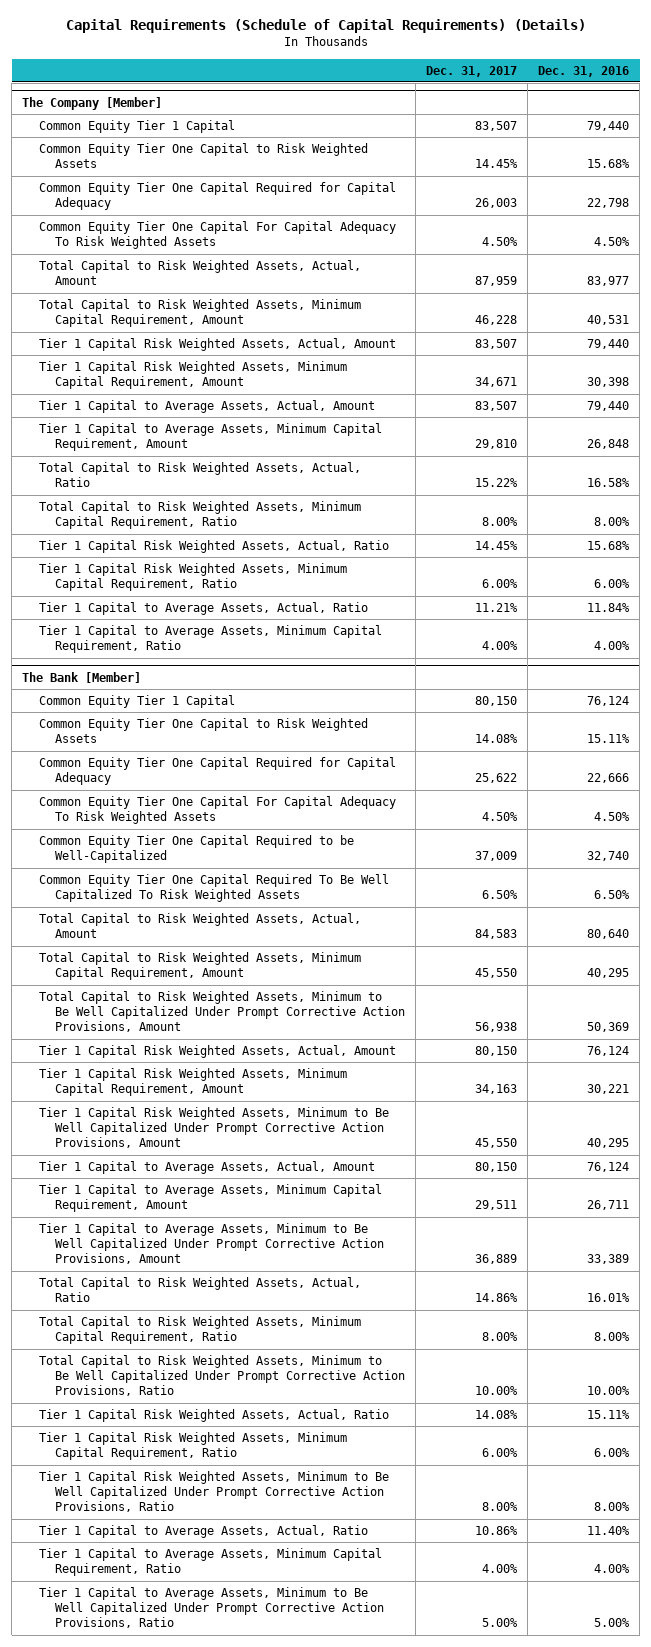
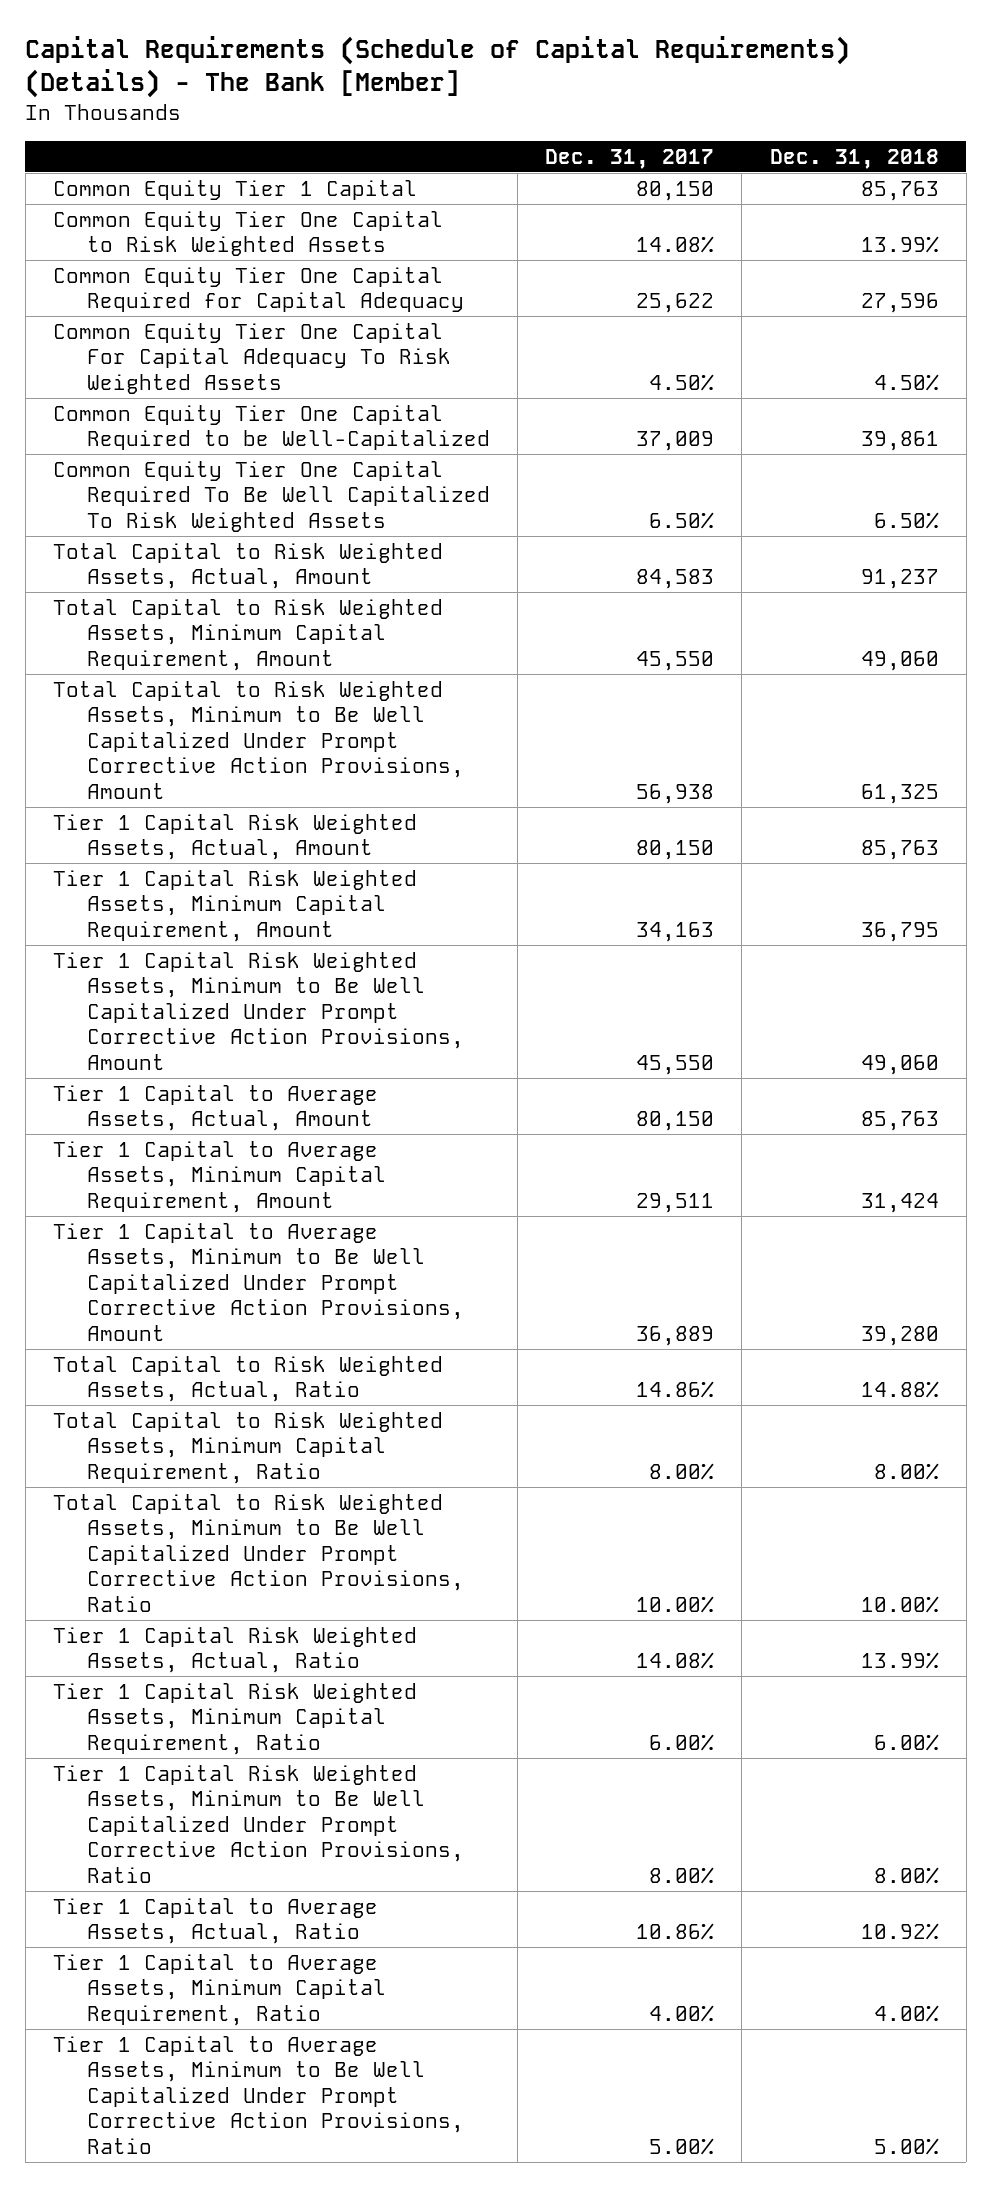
- Capital Requirements (Schedule of Capital Requirements) (Details)
+ Capital Requirements (Schedule of Capital Requirements) (Details) - The Bank [Member]
- | Dec. 31, 2017 | Dec. 31, 2016
+ | Dec. 31, 2017 | Dec. 31, 2018
- The Company [Member]
- Common Equity Tier 1 Capital | 83,507 | 79,440
- Common Equity Tier One Capital to Risk Weighted Assets | 14.45% | 15.68%
- Common Equity Tier One Capital Required for Capital Adequacy | 26,003 | 22,798
- Common Equity Tier One Capital For Capital Adequacy To Risk Weighted Assets | 4.50% | 4.50%
- Total Capital to Risk Weighted Assets, Actual, Amount | 87,959 | 83,977
- Total Capital to Risk Weighted Assets, Minimum Capital Requirement, Amount | 46,228 | 40,531
- Tier 1 Capital Risk Weighted Assets, Actual, Amount | 83,507 | 79,440
- Tier 1 Capital Risk Weighted Assets, Minimum Capital Requirement, Amount | 34,671 | 30,398
- Tier 1 Capital to Average Assets, Actual, Amount | 83,507 | 79,440
- Tier 1 Capital to Average Assets, Minimum Capital Requirement, Amount | 29,810 | 26,848
- Total Capital to Risk Weighted Assets, Actual, Ratio | 15.22% | 16.58%
- Total Capital to Risk Weighted Assets, Minimum Capital Requirement, Ratio | 8.00% | 8.00%
- Tier 1 Capital Risk Weighted Assets, Actual, Ratio | 14.45% | 15.68%
- Tier 1 Capital Risk Weighted Assets, Minimum Capital Requirement, Ratio | 6.00% | 6.00%
- Tier 1 Capital to Average Assets, Actual, Ratio | 11.21% | 11.84%
- Tier 1 Capital to Average Assets, Minimum Capital Requirement, Ratio | 4.00% | 4.00%
- The Bank [Member]

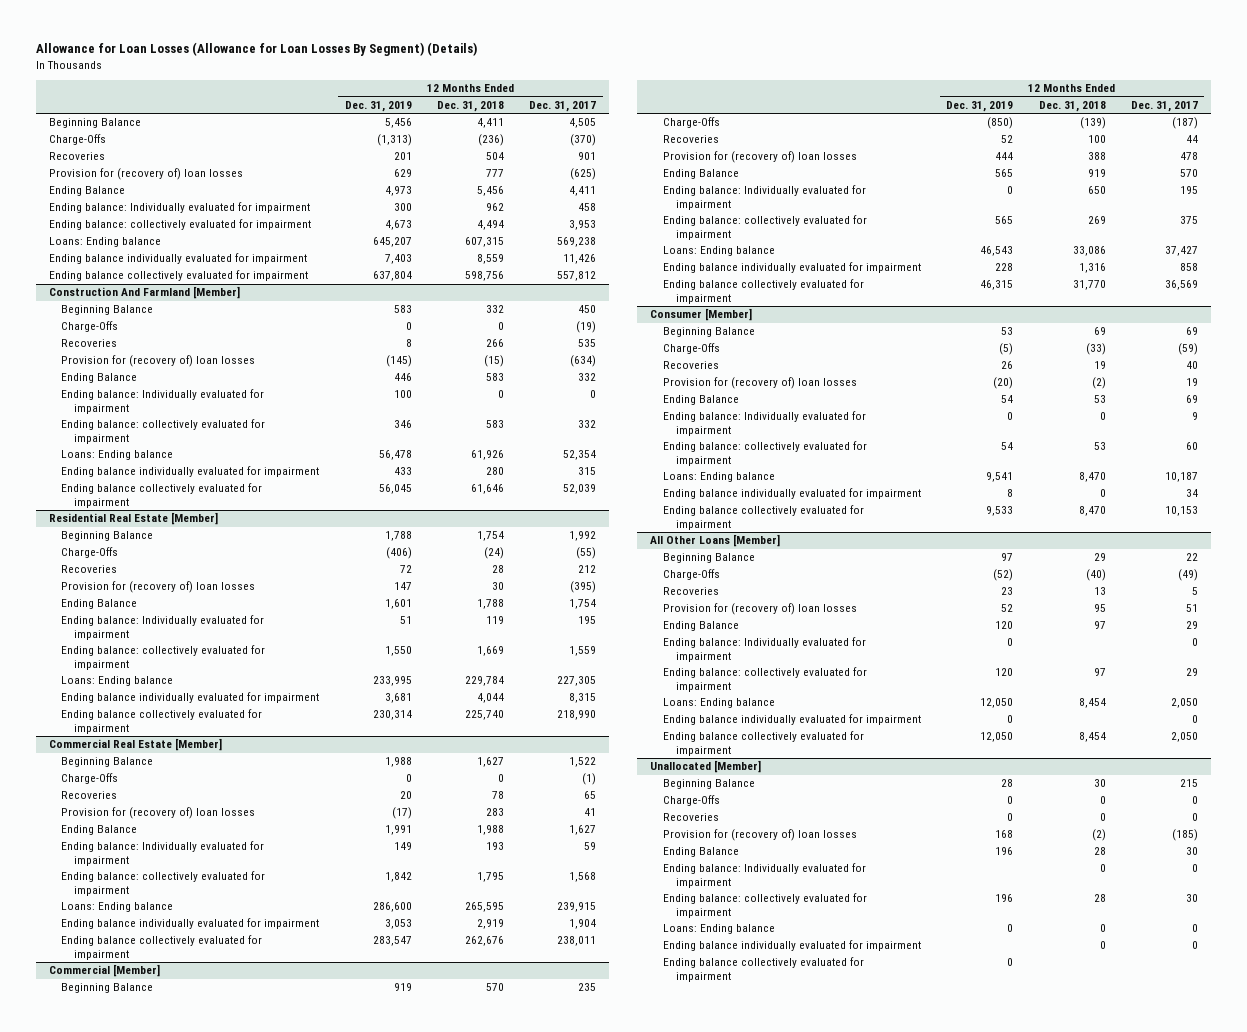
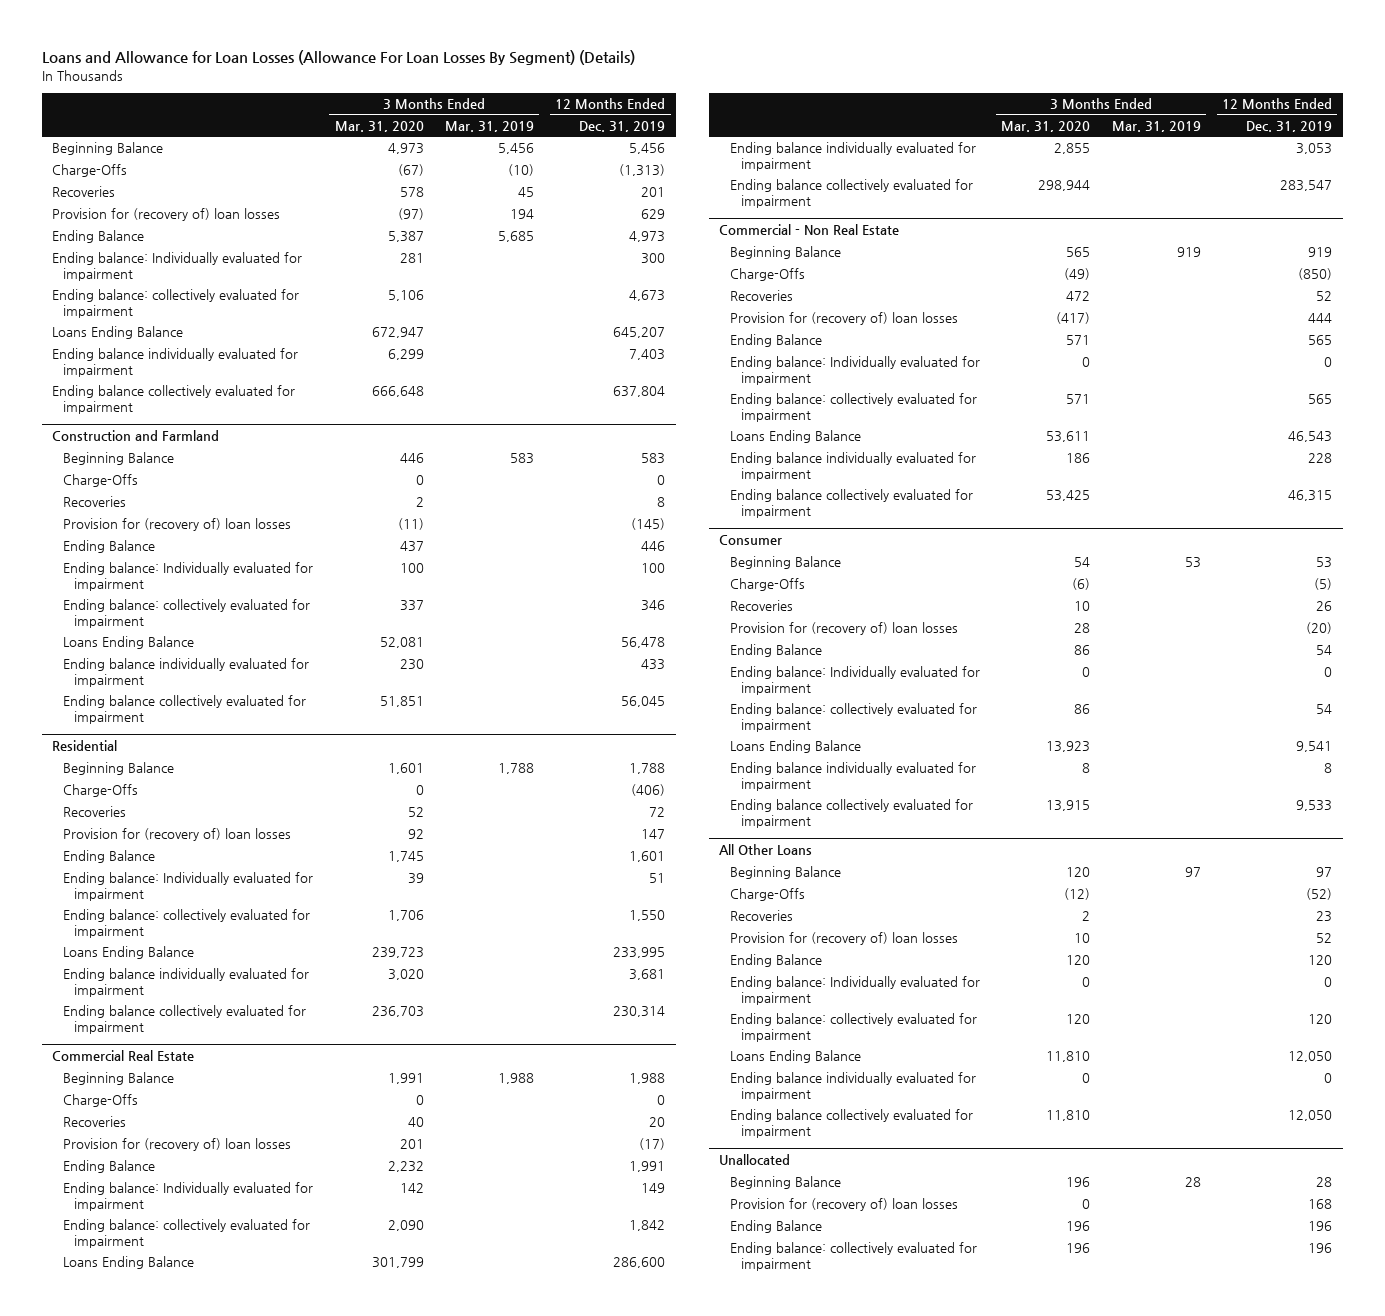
- Allowance for Loan Losses (Allowance for Loan Losses By Segment) (Details)
+ Loans and Allowance for Loan Losses (Allowance For Loan Losses By Segment) (Details)
- | 12 Months Ended Dec. 31, 2019 | 12 Months Ended Dec. 31, 2018 | 12 Months Ended Dec. 31, 2017
+ | 3 Months Ended Mar. 31, 2020 | 3 Months Ended Mar. 31, 2019 | 12 Months Ended Dec. 31, 2019
- Loans: Ending balance | 645,207 | 607,315 | 569,238
+ Loans Ending Balance | 672,947 | | 645,207
- Construction And Farmland [Member]
+ Construction and Farmland
- Loans: Ending balance | 56,478 | 61,926 | 52,354
+ Loans Ending Balance | 52,081 | | 56,478
- Residential Real Estate [Member]
+ Residential
- Loans: Ending balance | 233,995 | 229,784 | 227,305
+ Loans Ending Balance | 239,723 | | 233,995
- Commercial Real Estate [Member]
+ Commercial Real Estate
- Loans: Ending balance | 286,600 | 265,595 | 239,915
+ Loans Ending Balance | 301,799 | | 286,600
- Commercial [Member]
+ Commercial - Non Real Estate
- Loans: Ending balance | 46,543 | 33,086 | 37,427
+ Loans Ending Balance | 53,611 | | 46,543
- Consumer [Member]
+ Consumer
- Loans: Ending balance | 9,541 | 8,470 | 10,187
+ Loans Ending Balance | 13,923 | | 9,541
- All Other Loans [Member]
+ All Other Loans
- Loans: Ending balance | 12,050 | 8,454 | 2,050
+ Loans Ending Balance | 11,810 | | 12,050
- Unallocated [Member]
+ Unallocated
- Charge-Offs | 0 | 0 | 0
- Recoveries | 0 | 0 | 0
- Ending balance: Individually evaluated for impairment | | 0 | 0
- Loans: Ending balance | 0 | 0 | 0
- Ending balance individually evaluated for impairment | | 0 | 0
- Ending balance collectively evaluated for impairment | 0 | |

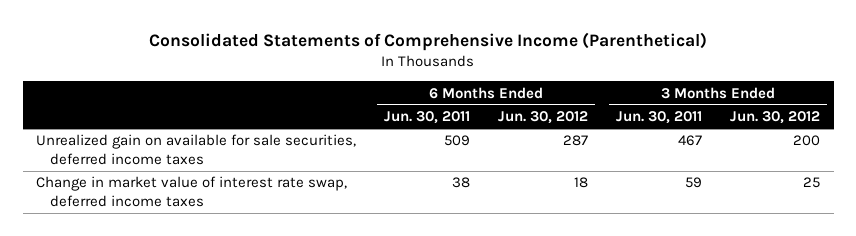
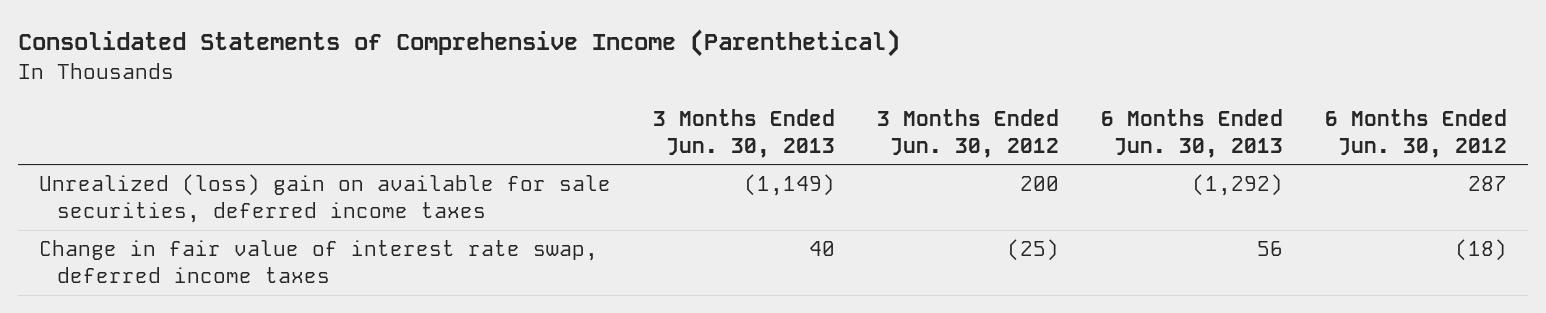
- | 6 Months Ended Jun. 30, 2011 | 6 Months Ended Jun. 30, 2012 | 3 Months Ended Jun. 30, 2011 | 3 Months Ended Jun. 30, 2012
+ | 3 Months Ended Jun. 30, 2013 | 3 Months Ended Jun. 30, 2012 | 6 Months Ended Jun. 30, 2013 | 6 Months Ended Jun. 30, 2012
- Unrealized gain on available for sale securities, deferred income taxes | 509 | 287 | 467 | 200
- Change in market value of interest rate swap, deferred income taxes | 38 | 18 | 59 | 25
+ Unrealized (loss) gain on available for sale securities, deferred income taxes | (1,149) | 200 | (1,292) | 287
+ Change in fair value of interest rate swap, deferred income taxes | 40 | (25) | 56 | (18)

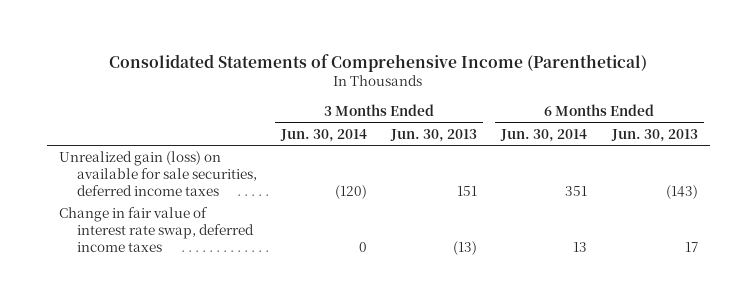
- | 3 Months Ended Jun. 30, 2013 | 3 Months Ended Jun. 30, 2012 | 6 Months Ended Jun. 30, 2013 | 6 Months Ended Jun. 30, 2012
+ | 3 Months Ended Jun. 30, 2014 | 3 Months Ended Jun. 30, 2013 | 6 Months Ended Jun. 30, 2014 | 6 Months Ended Jun. 30, 2013
- Unrealized (loss) gain on available for sale securities, deferred income taxes | (1,149) | 200 | (1,292) | 287
- Change in fair value of interest rate swap, deferred income taxes | 40 | (25) | 56 | (18)
+ Unrealized gain (loss) on available for sale securities, deferred income taxes | (120) | 151 | 351 | (143)
+ Change in fair value of interest rate swap, deferred income taxes | 0 | (13) | 13 | 17

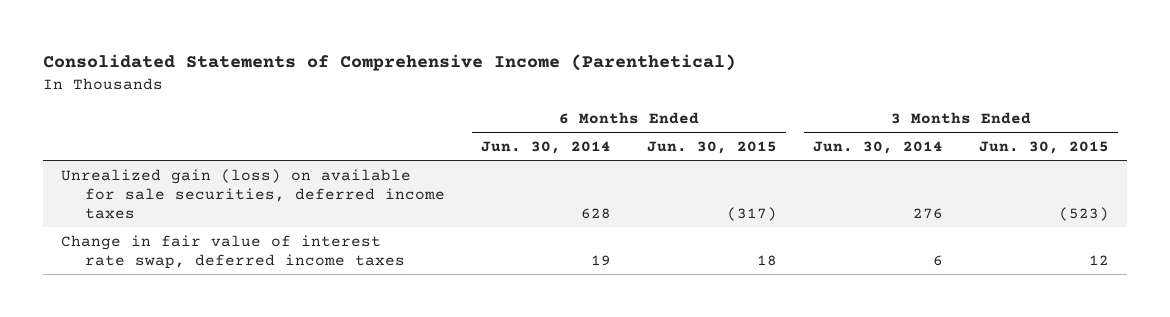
- | 3 Months Ended Jun. 30, 2014 | 3 Months Ended Jun. 30, 2013 | 6 Months Ended Jun. 30, 2014 | 6 Months Ended Jun. 30, 2013
+ | 6 Months Ended Jun. 30, 2014 | 6 Months Ended Jun. 30, 2015 | 3 Months Ended Jun. 30, 2014 | 3 Months Ended Jun. 30, 2015
- Unrealized gain (loss) on available for sale securities, deferred income taxes | (120) | 151 | 351 | (143)
- Change in fair value of interest rate swap, deferred income taxes | 0 | (13) | 13 | 17
+ Unrealized gain (loss) on available for sale securities, deferred income taxes | 628 | (317) | 276 | (523)
+ Change in fair value of interest rate swap, deferred income taxes | 19 | 18 | 6 | 12

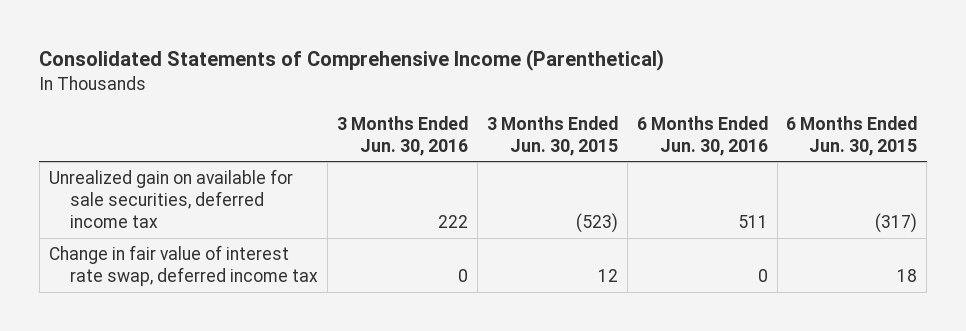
- | 6 Months Ended Jun. 30, 2014 | 6 Months Ended Jun. 30, 2015 | 3 Months Ended Jun. 30, 2014 | 3 Months Ended Jun. 30, 2015
+ | 3 Months Ended Jun. 30, 2016 | 3 Months Ended Jun. 30, 2015 | 6 Months Ended Jun. 30, 2016 | 6 Months Ended Jun. 30, 2015
- Unrealized gain (loss) on available for sale securities, deferred income taxes | 628 | (317) | 276 | (523)
- Change in fair value of interest rate swap, deferred income taxes | 19 | 18 | 6 | 12
+ Unrealized gain on available for sale securities, deferred income tax | 222 | (523) | 511 | (317)
+ Change in fair value of interest rate swap, deferred income tax | 0 | 12 | 0 | 18

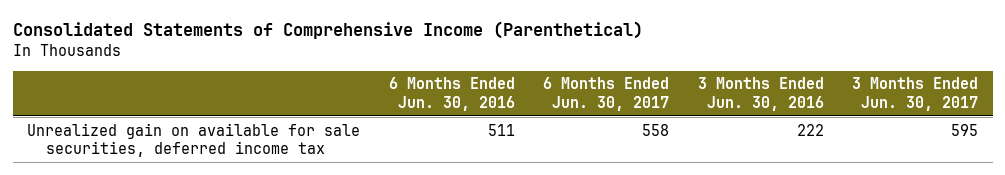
- | 3 Months Ended Jun. 30, 2016 | 3 Months Ended Jun. 30, 2015 | 6 Months Ended Jun. 30, 2016 | 6 Months Ended Jun. 30, 2015
+ | 6 Months Ended Jun. 30, 2016 | 6 Months Ended Jun. 30, 2017 | 3 Months Ended Jun. 30, 2016 | 3 Months Ended Jun. 30, 2017
- Change in fair value of interest rate swap, deferred income tax | 0 | 12 | 0 | 18

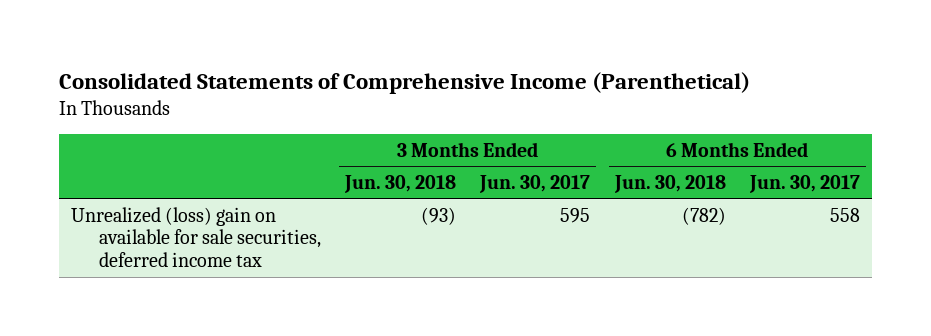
- | 6 Months Ended Jun. 30, 2016 | 6 Months Ended Jun. 30, 2017 | 3 Months Ended Jun. 30, 2016 | 3 Months Ended Jun. 30, 2017
+ | 3 Months Ended Jun. 30, 2018 | 3 Months Ended Jun. 30, 2017 | 6 Months Ended Jun. 30, 2018 | 6 Months Ended Jun. 30, 2017
- Unrealized gain on available for sale securities, deferred income tax | 511 | 558 | 222 | 595
+ Unrealized (loss) gain on available for sale securities, deferred income tax | (93) | 595 | (782) | 558

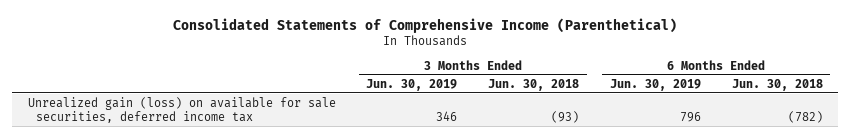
- | 3 Months Ended Jun. 30, 2018 | 3 Months Ended Jun. 30, 2017 | 6 Months Ended Jun. 30, 2018 | 6 Months Ended Jun. 30, 2017
+ | 3 Months Ended Jun. 30, 2019 | 3 Months Ended Jun. 30, 2018 | 6 Months Ended Jun. 30, 2019 | 6 Months Ended Jun. 30, 2018
- Unrealized (loss) gain on available for sale securities, deferred income tax | (93) | 595 | (782) | 558
+ Unrealized gain (loss) on available for sale securities, deferred income tax | 346 | (93) | 796 | (782)

